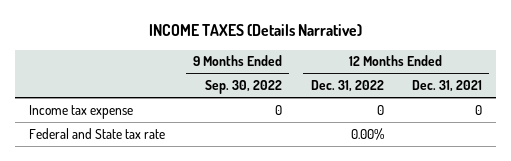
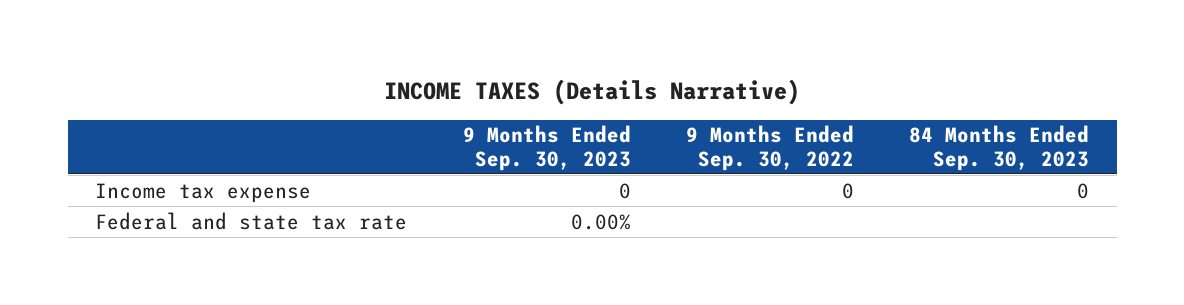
- | 9 Months Ended Sep. 30, 2022 | 12 Months Ended Dec. 31, 2022 | 12 Months Ended Dec. 31, 2021
+ | 9 Months Ended Sep. 30, 2023 | 9 Months Ended Sep. 30, 2022 | 84 Months Ended Sep. 30, 2023
- Federal and State tax rate | | 0.00% |
+ Federal and state tax rate | 0.00% | |

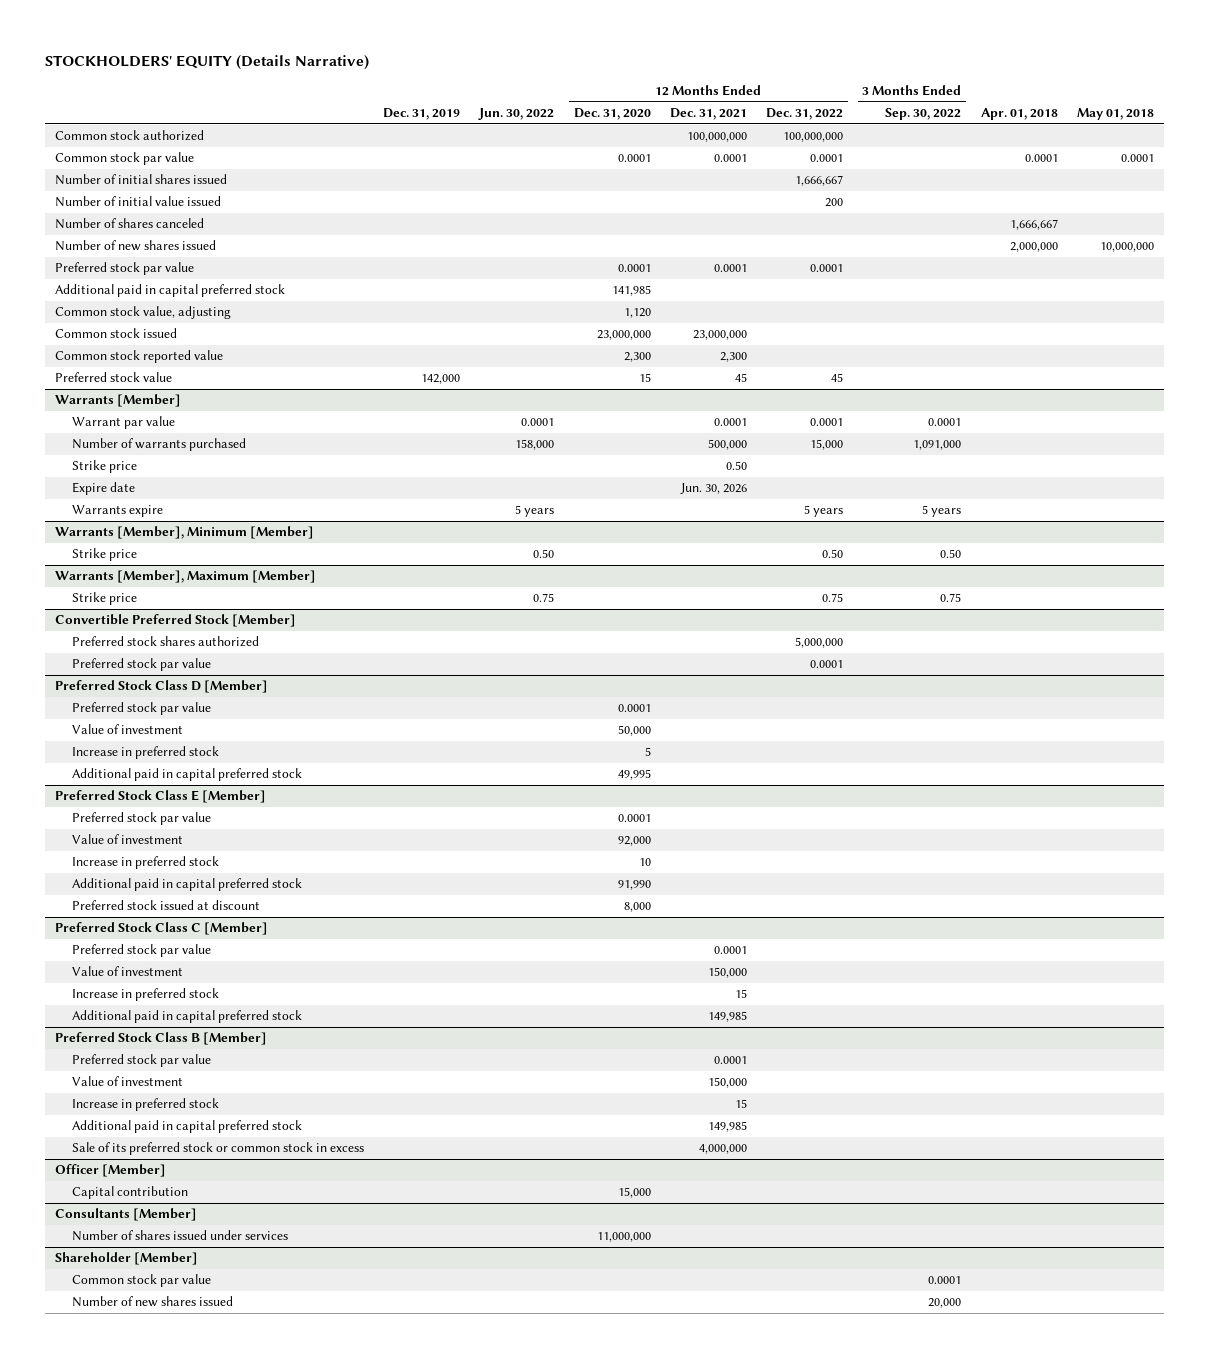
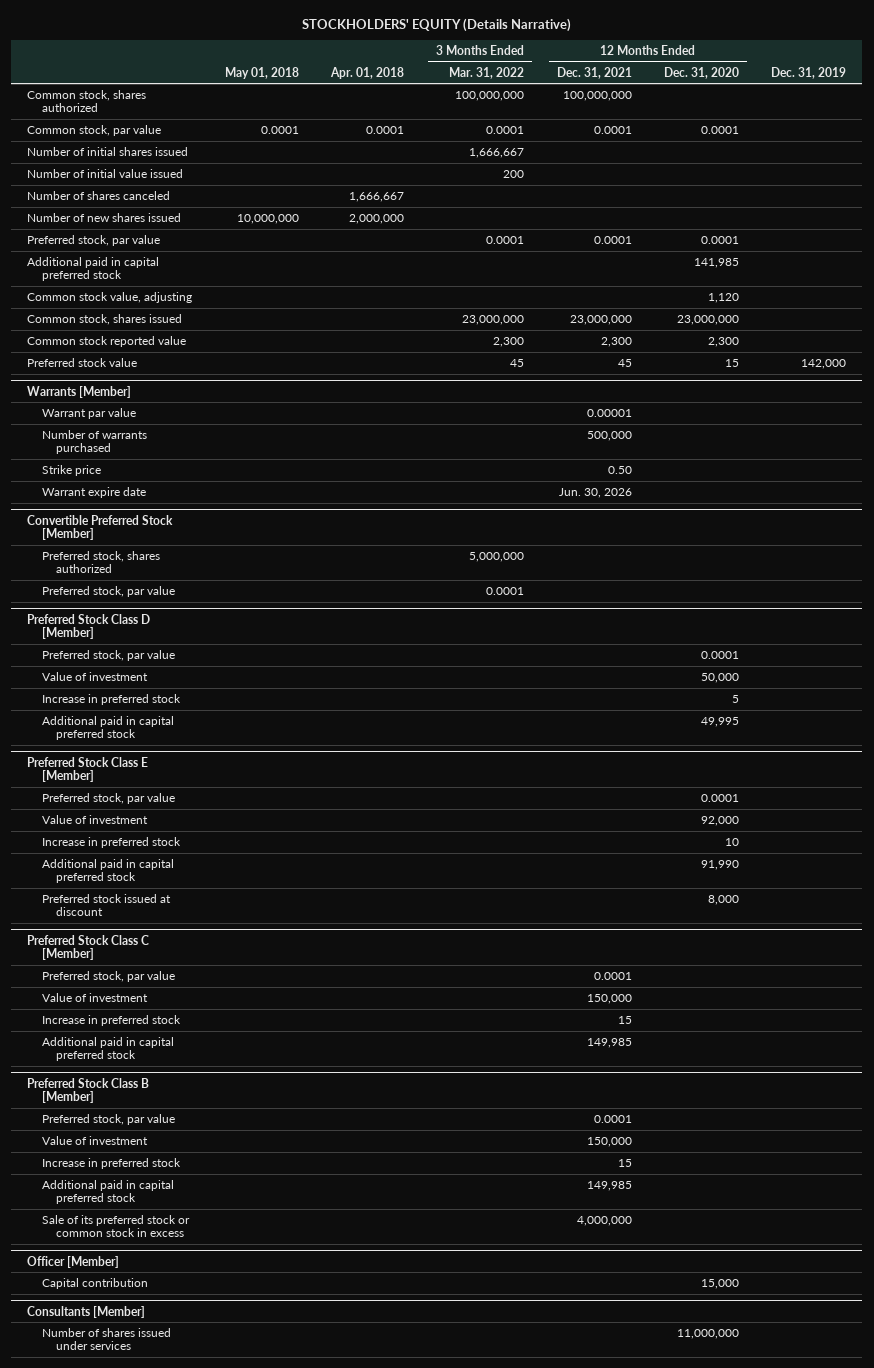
- | Dec. 31, 2019 | Jun. 30, 2022 | 12 Months Ended Dec. 31, 2020 | 12 Months Ended Dec. 31, 2021 | 12 Months Ended Dec. 31, 2022 | 3 Months Ended Sep. 30, 2022 | Apr. 01, 2018 | May 01, 2018
+ | May 01, 2018 | Apr. 01, 2018 | 3 Months Ended Mar. 31, 2022 | 12 Months Ended Dec. 31, 2021 | 12 Months Ended Dec. 31, 2020 | Dec. 31, 2019
- Common stock authorized | | | | 100,000,000 | 100,000,000 | | |
- Common stock par value | | | 0.0001 | 0.0001 | 0.0001 | | 0.0001 | 0.0001
+ Common stock, shares authorized | | | 100,000,000 | 100,000,000 | |
+ Common stock, par value | 0.0001 | 0.0001 | 0.0001 | 0.0001 | 0.0001 |
- Preferred stock par value | | | 0.0001 | 0.0001 | 0.0001 | | |
+ Preferred stock, par value | | | 0.0001 | 0.0001 | 0.0001 |
- Common stock issued | | | 23,000,000 | 23,000,000 | | | |
+ Common stock, shares issued | | | 23,000,000 | 23,000,000 | 23,000,000 |
@ Warrants [Member]
- Warrant par value | | 0.0001 | | 0.0001 | 0.0001 | 0.0001 | |
+ Warrant par value | | | | 0.00001 | |
- Expire date | | | | Jun. 30, 2026 | | | |
- Warrants expire | | 5 years | | | 5 years | 5 years | |
- Warrants [Member], Minimum [Member]
- Strike price | | 0.50 | | | 0.50 | 0.50 | |
- Warrants [Member], Maximum [Member]
- Strike price | | 0.75 | | | 0.75 | 0.75 | |
@ Warrants [Member]
+ Warrant expire date | | | | Jun. 30, 2026 | |
@ Convertible Preferred Stock [Member]
- Preferred stock shares authorized | | | | | 5,000,000 | | |
- Preferred stock par value | | | | | 0.0001 | | |
+ Preferred stock, shares authorized | | | 5,000,000 | | |
+ Preferred stock, par value | | | 0.0001 | | |
@ Preferred Stock Class D [Member]
- Preferred stock par value | | | 0.0001 | | | | |
+ Preferred stock, par value | | | | | 0.0001 |
@ Preferred Stock Class E [Member]
- Preferred stock par value | | | 0.0001 | | | | |
+ Preferred stock, par value | | | | | 0.0001 |
@ Preferred Stock Class C [Member]
- Preferred stock par value | | | | 0.0001 | | | |
+ Preferred stock, par value | | | | 0.0001 | |
@ Preferred Stock Class B [Member]
- Preferred stock par value | | | | 0.0001 | | | |
+ Preferred stock, par value | | | | 0.0001 | |
- Shareholder [Member]
- Common stock par value | | | | | | 0.0001 | |
- Number of new shares issued | | | | | | 20,000 | |

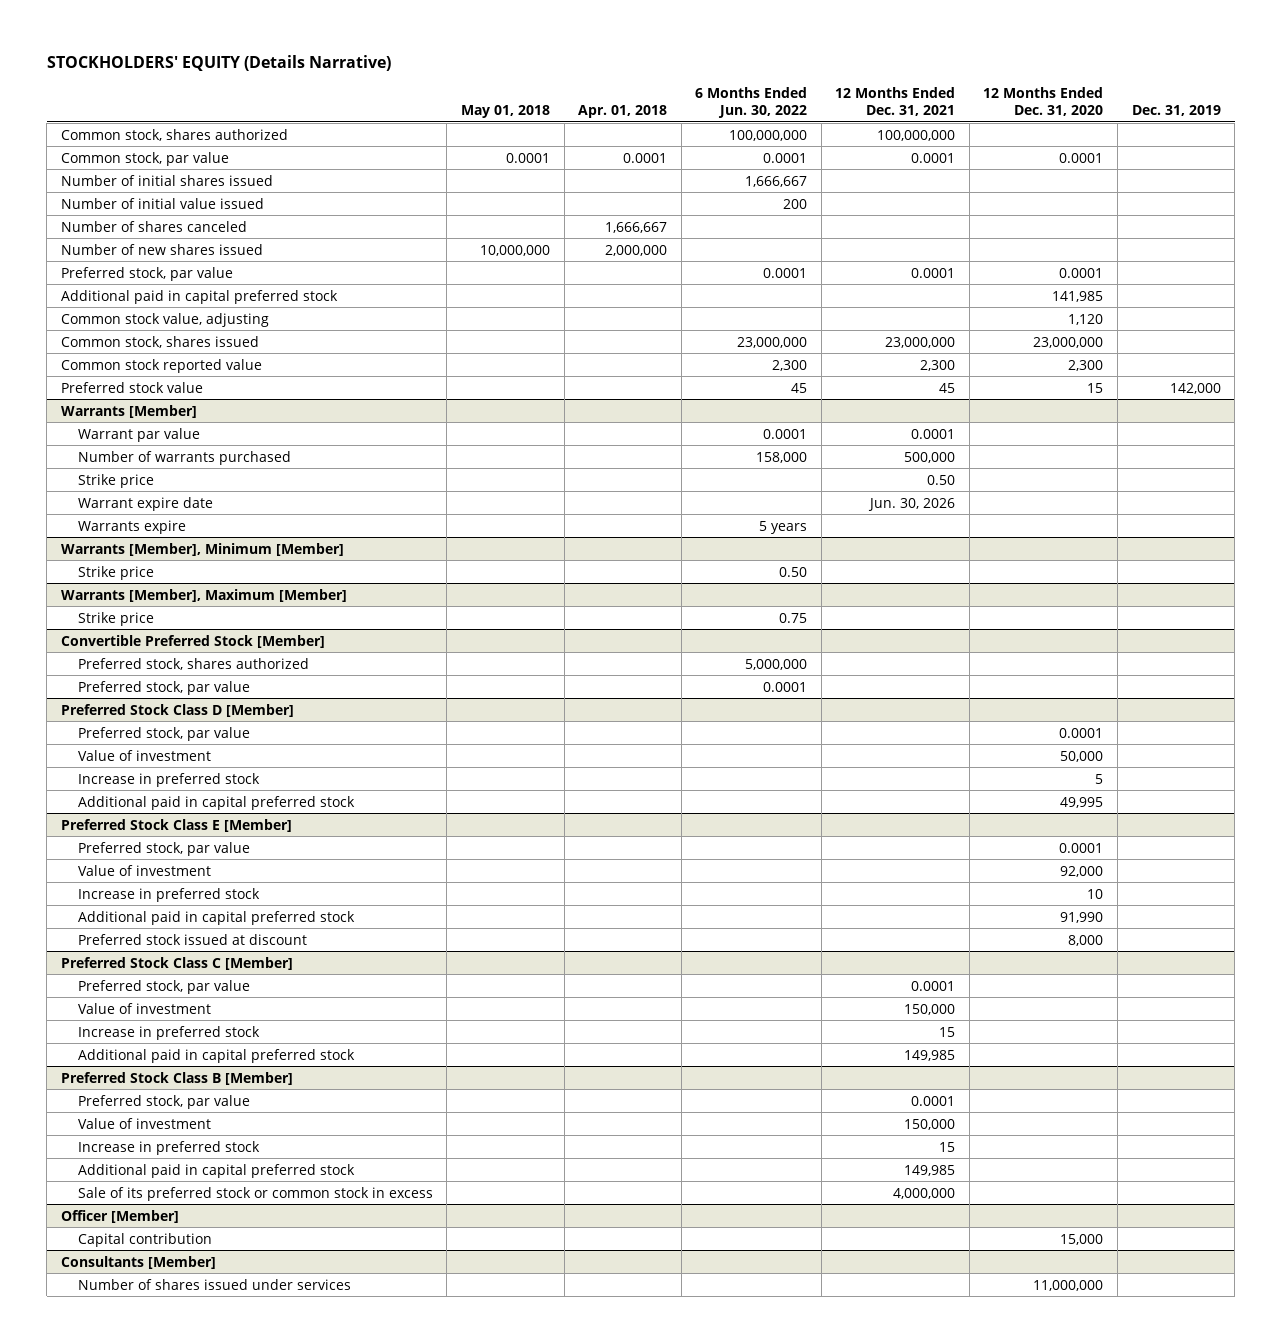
- | May 01, 2018 | Apr. 01, 2018 | 3 Months Ended Mar. 31, 2022 | 12 Months Ended Dec. 31, 2021 | 12 Months Ended Dec. 31, 2020 | Dec. 31, 2019
+ | May 01, 2018 | Apr. 01, 2018 | 6 Months Ended Jun. 30, 2022 | 12 Months Ended Dec. 31, 2021 | 12 Months Ended Dec. 31, 2020 | Dec. 31, 2019
@ Warrants [Member]
- Warrant par value | | | | 0.00001 | |
+ Warrant par value | | | 0.0001 | 0.0001 | |
+ Warrants expire | | | 5 years | | |
+ Warrants [Member], Minimum [Member]
+ Strike price | | | 0.50 | | |
+ Warrants [Member], Maximum [Member]
+ Strike price | | | 0.75 | | |

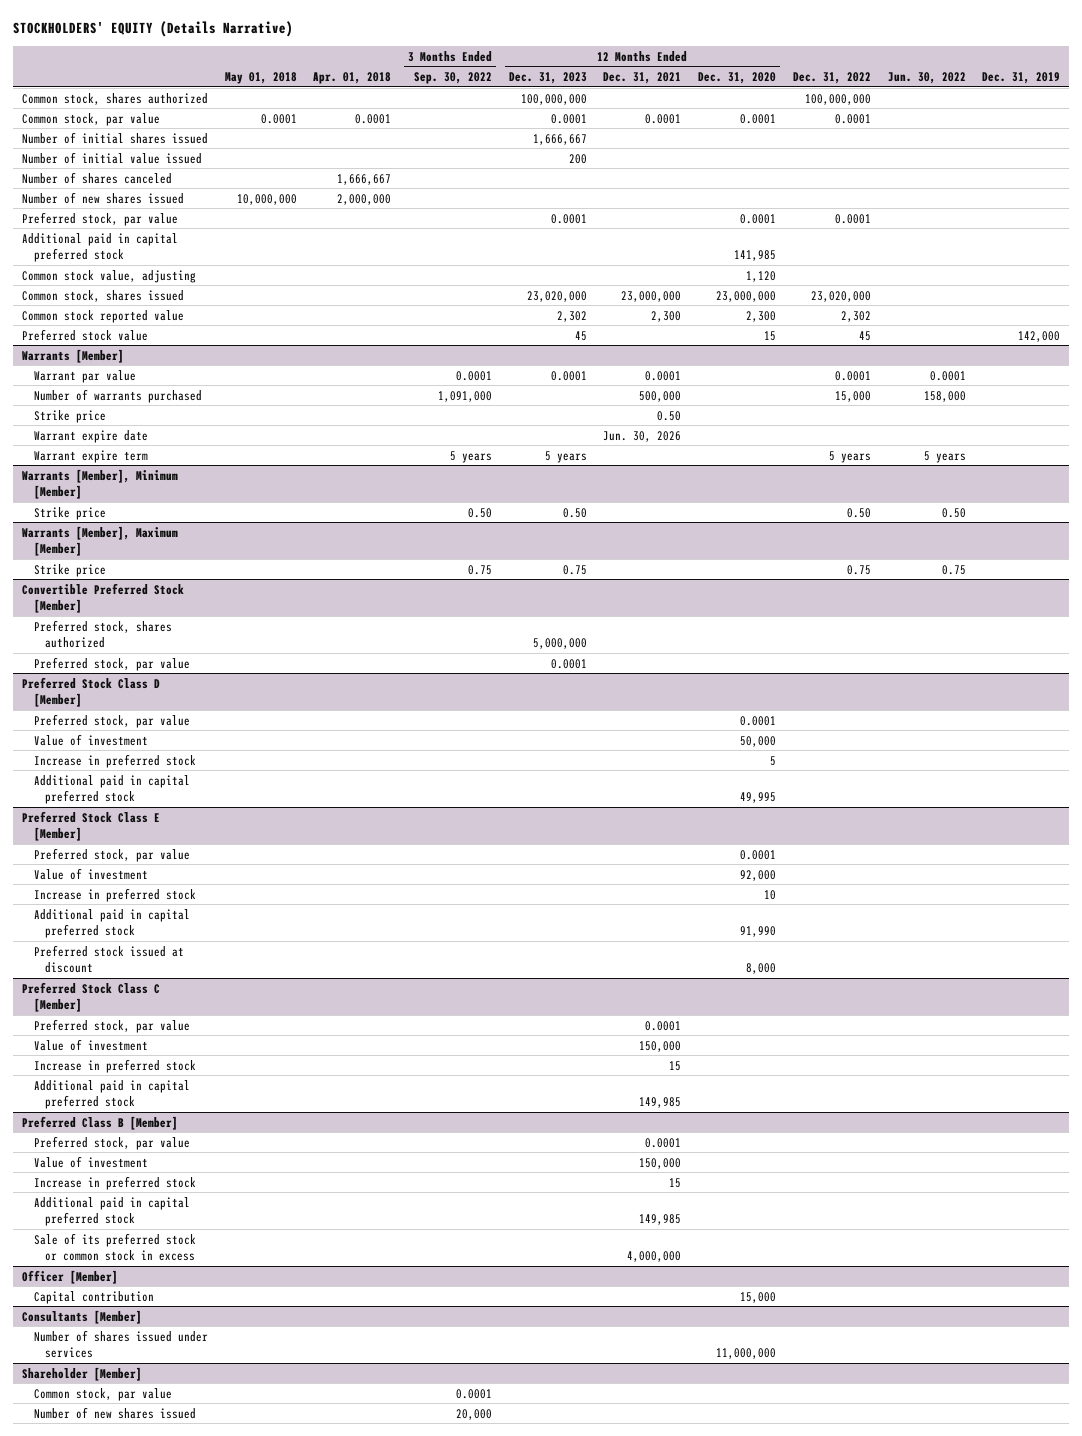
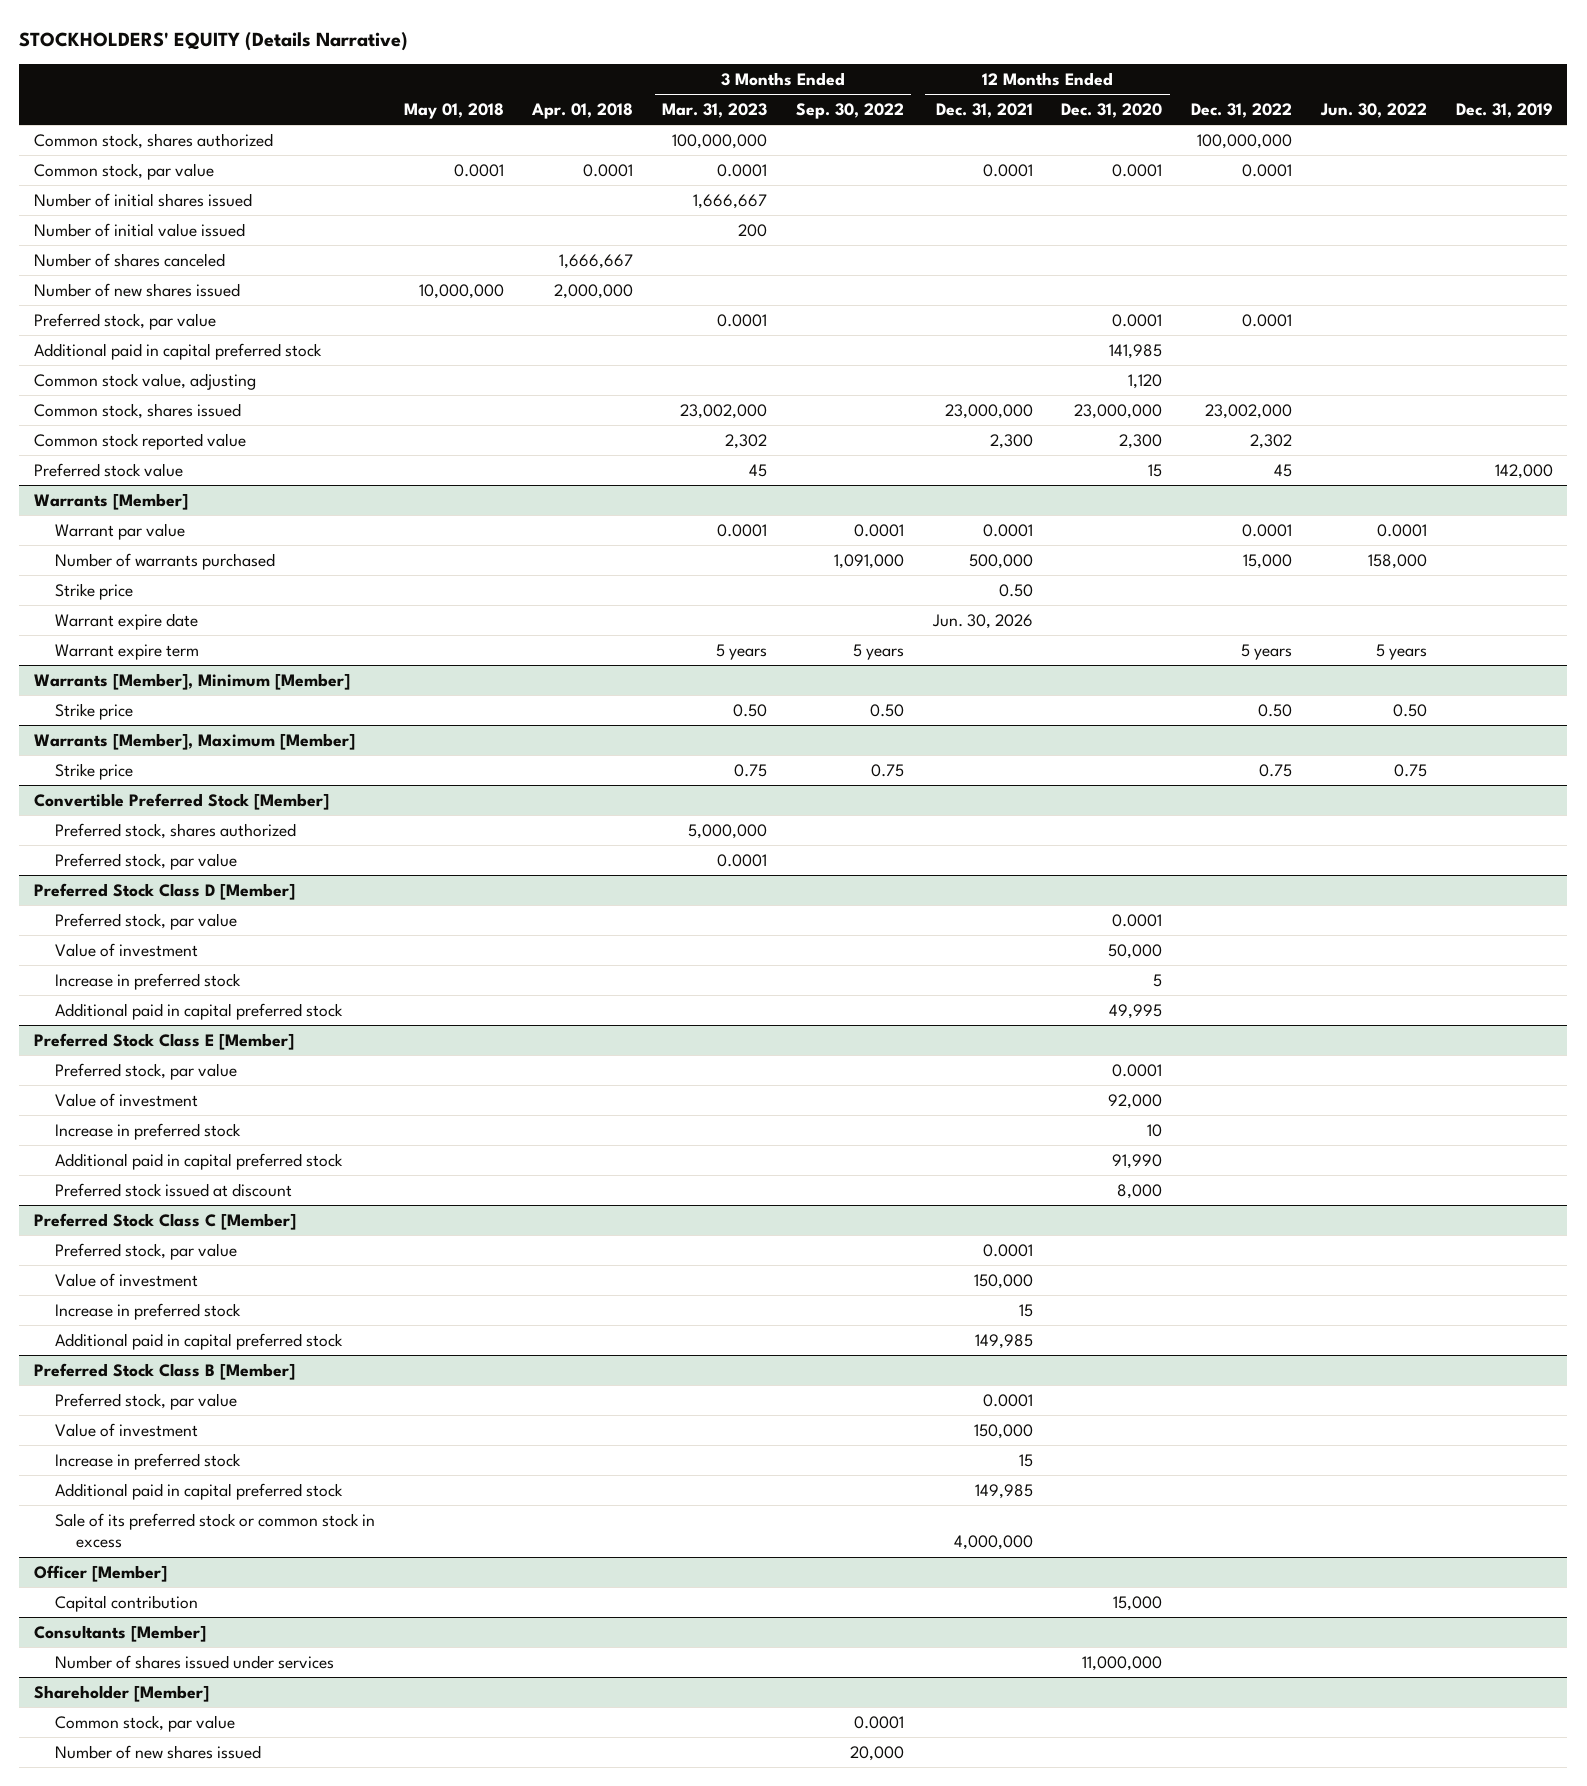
- | May 01, 2018 | Apr. 01, 2018 | 3 Months Ended Sep. 30, 2022 | 12 Months Ended Dec. 31, 2023 | 12 Months Ended Dec. 31, 2021 | 12 Months Ended Dec. 31, 2020 | Dec. 31, 2022 | Jun. 30, 2022 | Dec. 31, 2019
+ | May 01, 2018 | Apr. 01, 2018 | 3 Months Ended Mar. 31, 2023 | 3 Months Ended Sep. 30, 2022 | 12 Months Ended Dec. 31, 2021 | 12 Months Ended Dec. 31, 2020 | Dec. 31, 2022 | Jun. 30, 2022 | Dec. 31, 2019
- Common stock, shares issued | | | | 23,020,000 | 23,000,000 | 23,000,000 | 23,020,000 | |
+ Common stock, shares issued | | | 23,002,000 | | 23,000,000 | 23,000,000 | 23,002,000 | |
- Preferred Class B [Member]
+ Preferred Stock Class B [Member]

